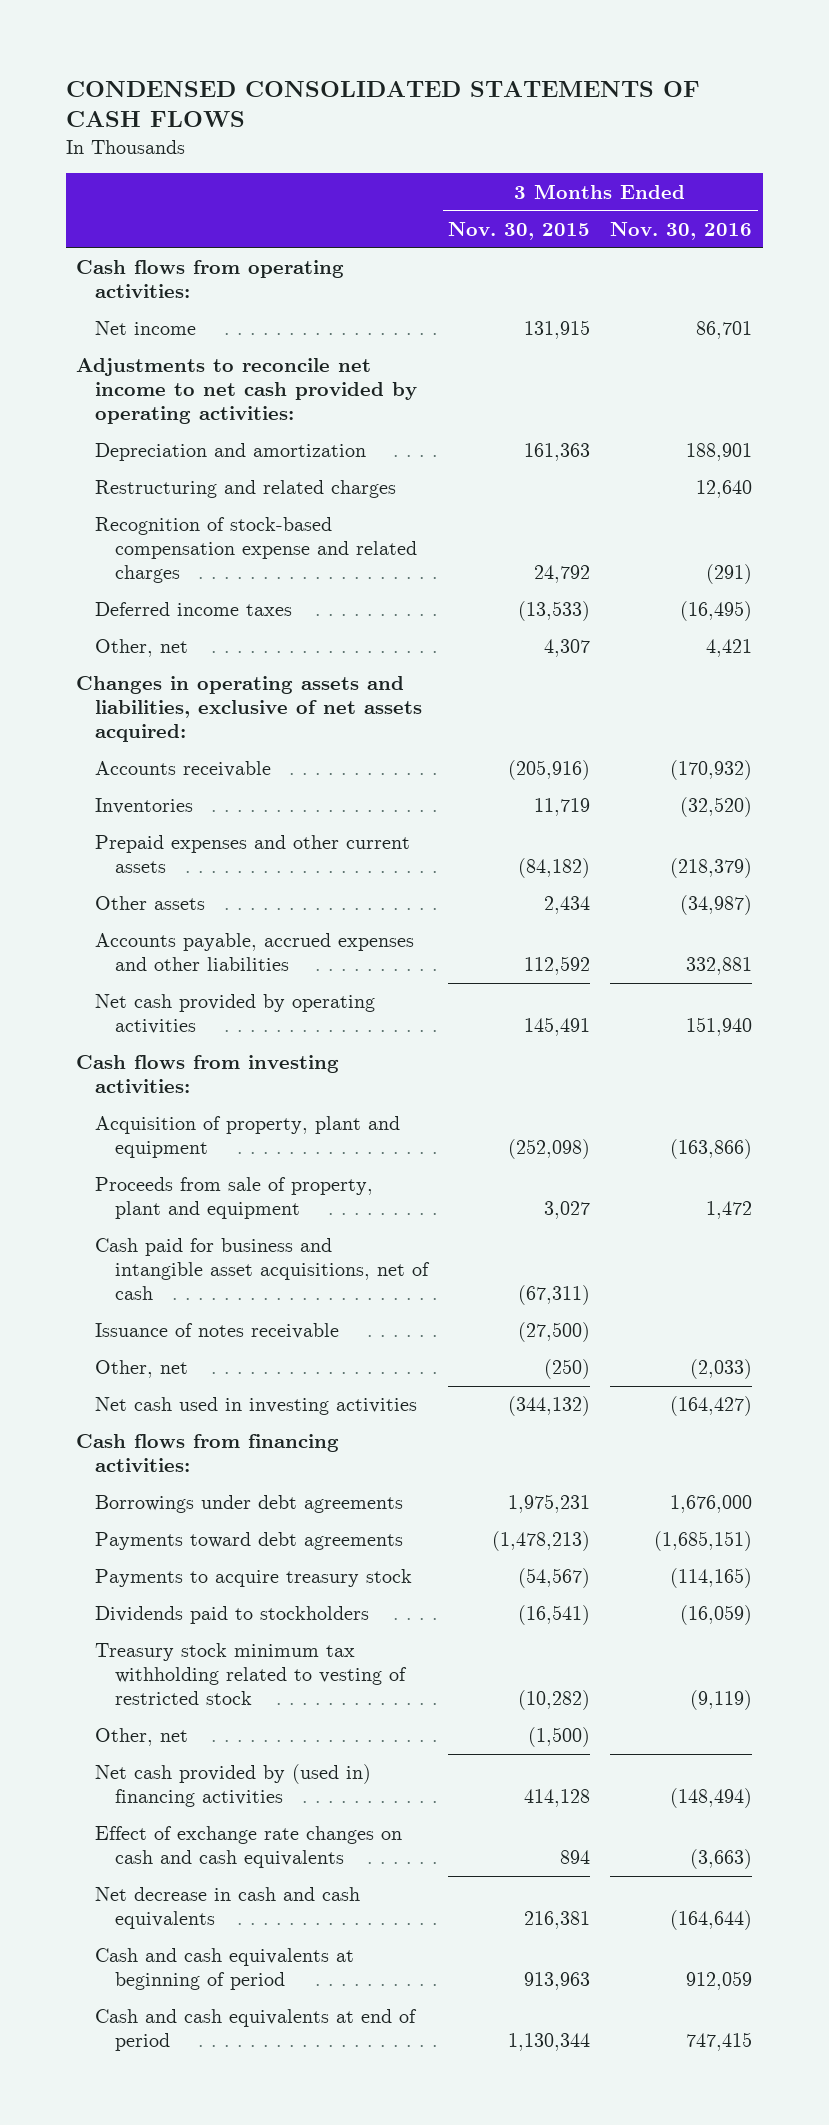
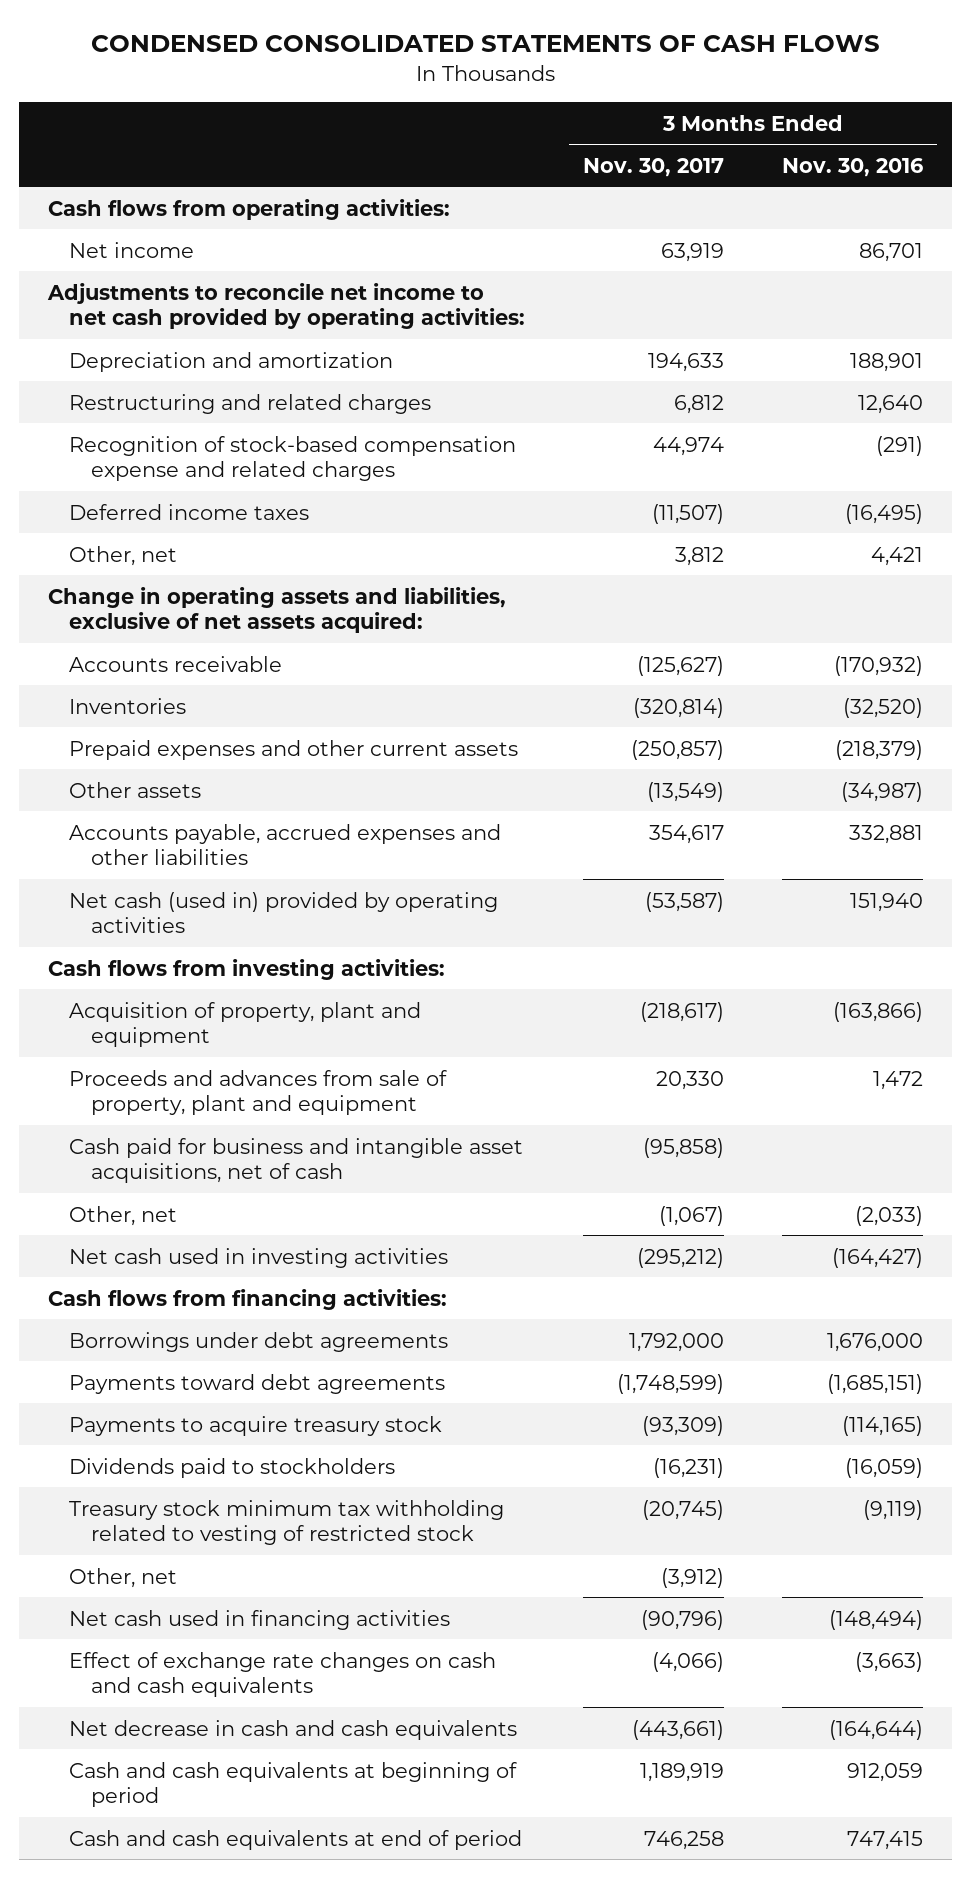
- | 3 Months Ended Nov. 30, 2015 | 3 Months Ended Nov. 30, 2016
+ | 3 Months Ended Nov. 30, 2017 | 3 Months Ended Nov. 30, 2016
- Changes in operating assets and liabilities, exclusive of net assets acquired:
+ Change in operating assets and liabilities, exclusive of net assets acquired:
- Net cash provided by operating activities | 145,491 | 151,940
+ Net cash (used in) provided by operating activities | (53,587) | 151,940
- Proceeds from sale of property, plant and equipment | 3,027 | 1,472
+ Proceeds and advances from sale of property, plant and equipment | 20,330 | 1,472
- Issuance of notes receivable | (27,500) |
- Net cash provided by (used in) financing activities | 414,128 | (148,494)
+ Net cash used in financing activities | (90,796) | (148,494)

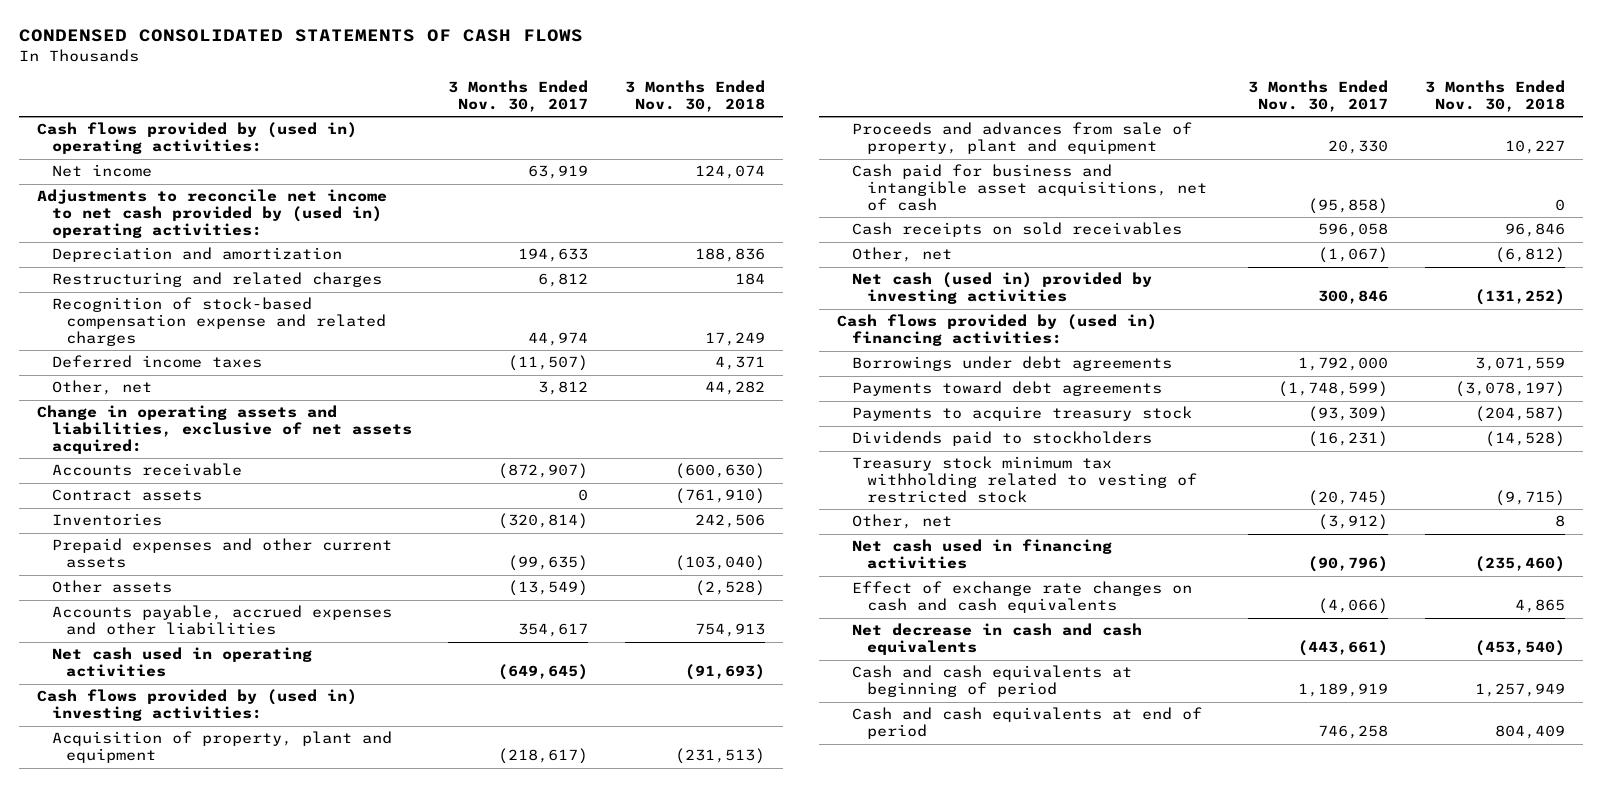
- | 3 Months Ended Nov. 30, 2017 | 3 Months Ended Nov. 30, 2016
+ | 3 Months Ended Nov. 30, 2017 | 3 Months Ended Nov. 30, 2018
- Cash flows from operating activities:
+ Cash flows provided by (used in) operating activities:
- Adjustments to reconcile net income to net cash provided by operating activities:
+ Adjustments to reconcile net income to net cash provided by (used in) operating activities:
- Accounts receivable | (125,627) | (170,932)
+ Accounts receivable | (872,907) | (600,630)
+ Contract assets | 0 | (761,910)
- Prepaid expenses and other current assets | (250,857) | (218,379)
+ Prepaid expenses and other current assets | (99,635) | (103,040)
- Net cash (used in) provided by operating activities | (53,587) | 151,940
- Cash flows from investing activities:
+ Net cash used in operating activities | (649,645) | (91,693)
+ Cash flows provided by (used in) investing activities:
+ Cash receipts on sold receivables | 596,058 | 96,846
- Net cash used in investing activities | (295,212) | (164,427)
- Cash flows from financing activities:
+ Net cash (used in) provided by investing activities | 300,846 | (131,252)
+ Cash flows provided by (used in) financing activities:

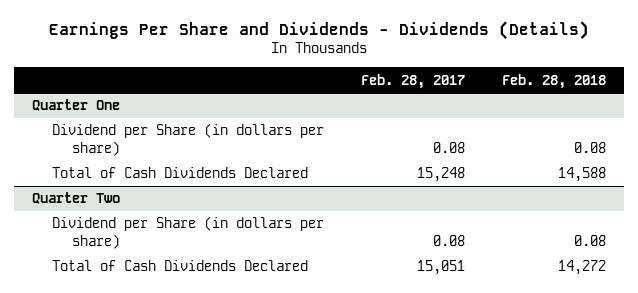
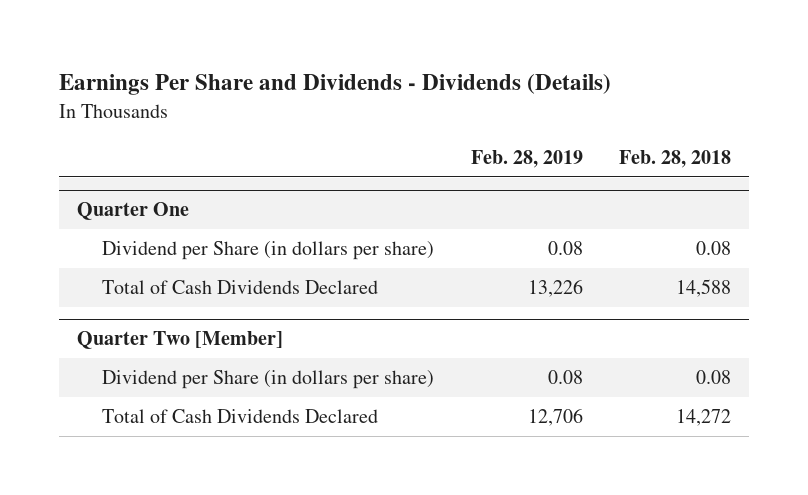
- | Feb. 28, 2017 | Feb. 28, 2018
+ | Feb. 28, 2019 | Feb. 28, 2018
- Quarter Two
+ Quarter Two [Member]

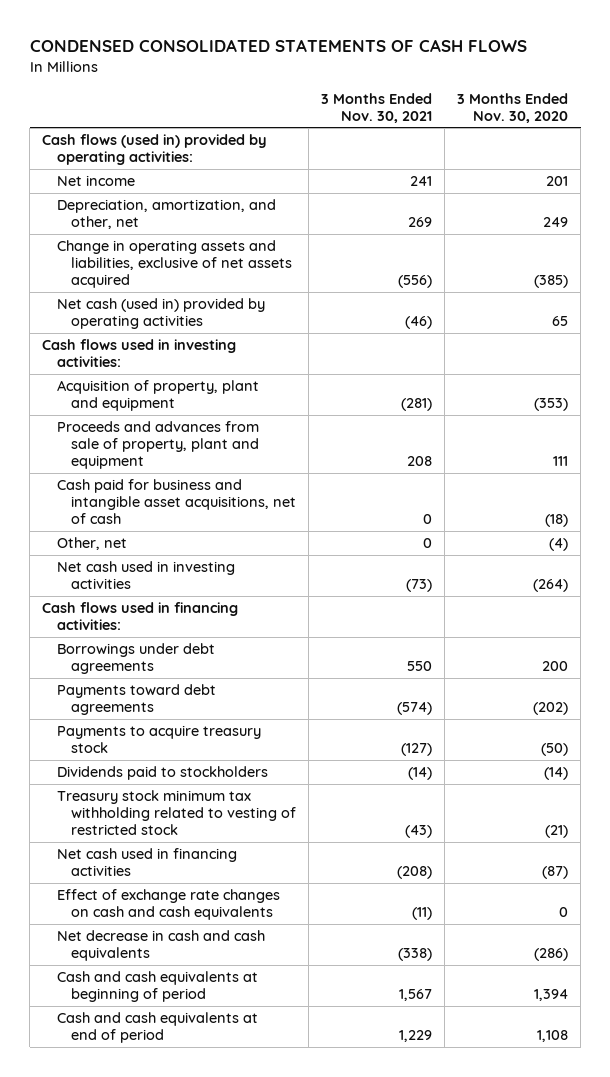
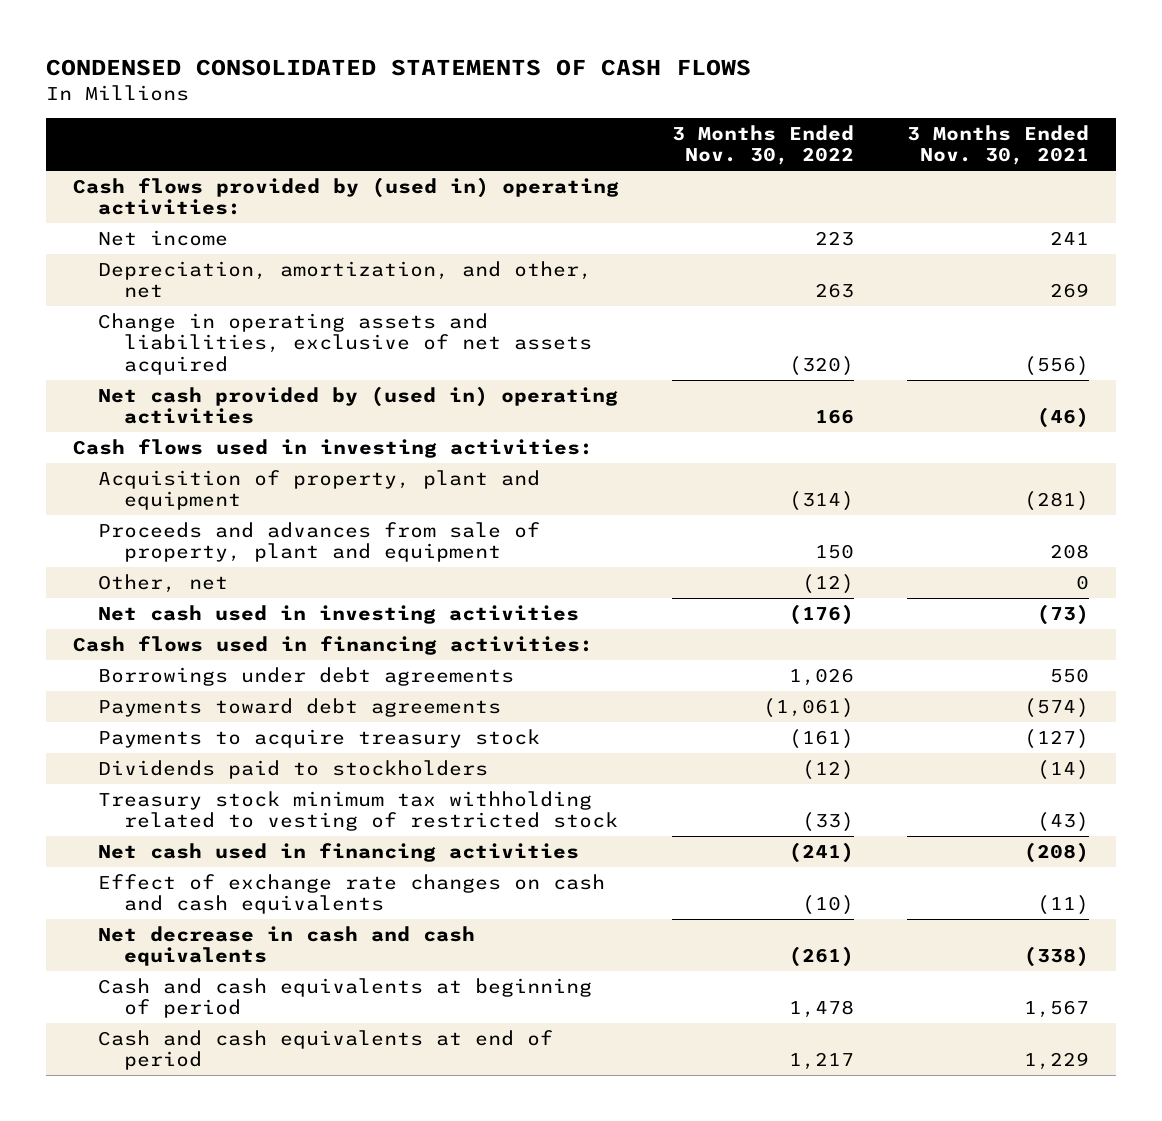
- | 3 Months Ended Nov. 30, 2021 | 3 Months Ended Nov. 30, 2020
+ | 3 Months Ended Nov. 30, 2022 | 3 Months Ended Nov. 30, 2021
- Cash flows (used in) provided by operating activities:
+ Cash flows provided by (used in) operating activities:
- Net cash (used in) provided by operating activities | (46) | 65
+ Net cash provided by (used in) operating activities | 166 | (46)
- Cash paid for business and intangible asset acquisitions, net of cash | 0 | (18)

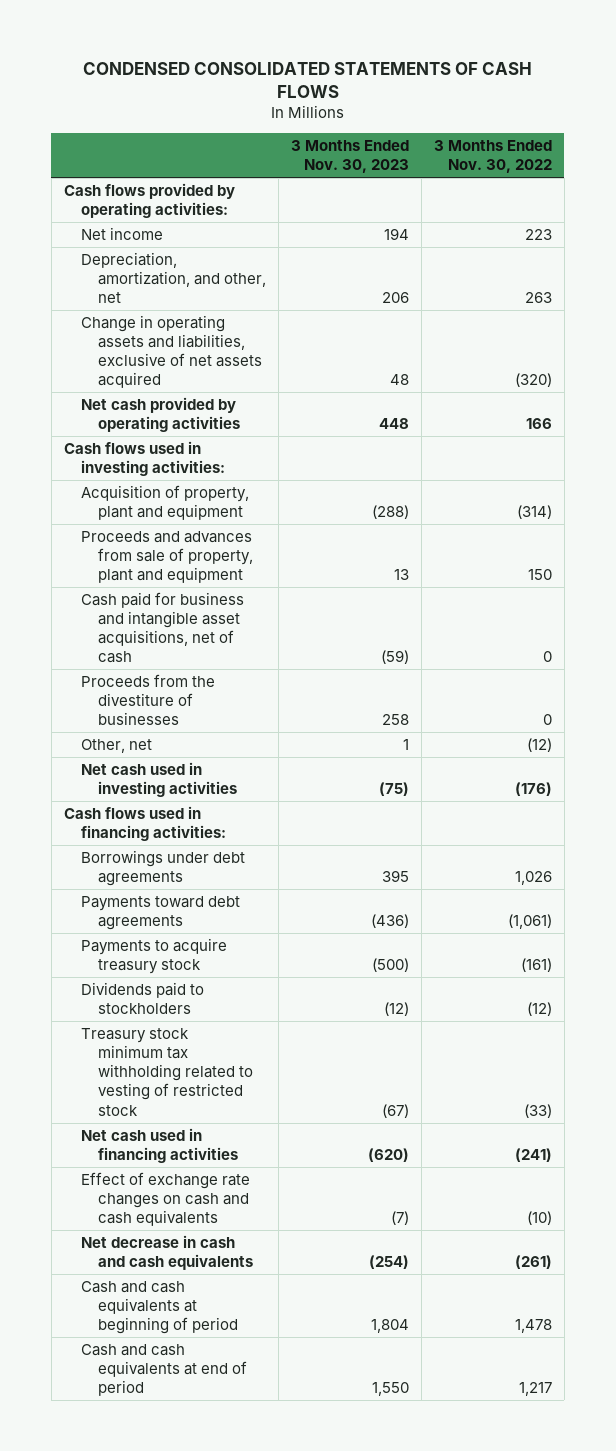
- | 3 Months Ended Nov. 30, 2022 | 3 Months Ended Nov. 30, 2021
+ | 3 Months Ended Nov. 30, 2023 | 3 Months Ended Nov. 30, 2022
- Cash flows provided by (used in) operating activities:
+ Cash flows provided by operating activities:
- Net cash provided by (used in) operating activities | 166 | (46)
+ Net cash provided by operating activities | 448 | 166
+ Cash paid for business and intangible asset acquisitions, net of cash | (59) | 0
+ Proceeds from the divestiture of businesses | 258 | 0

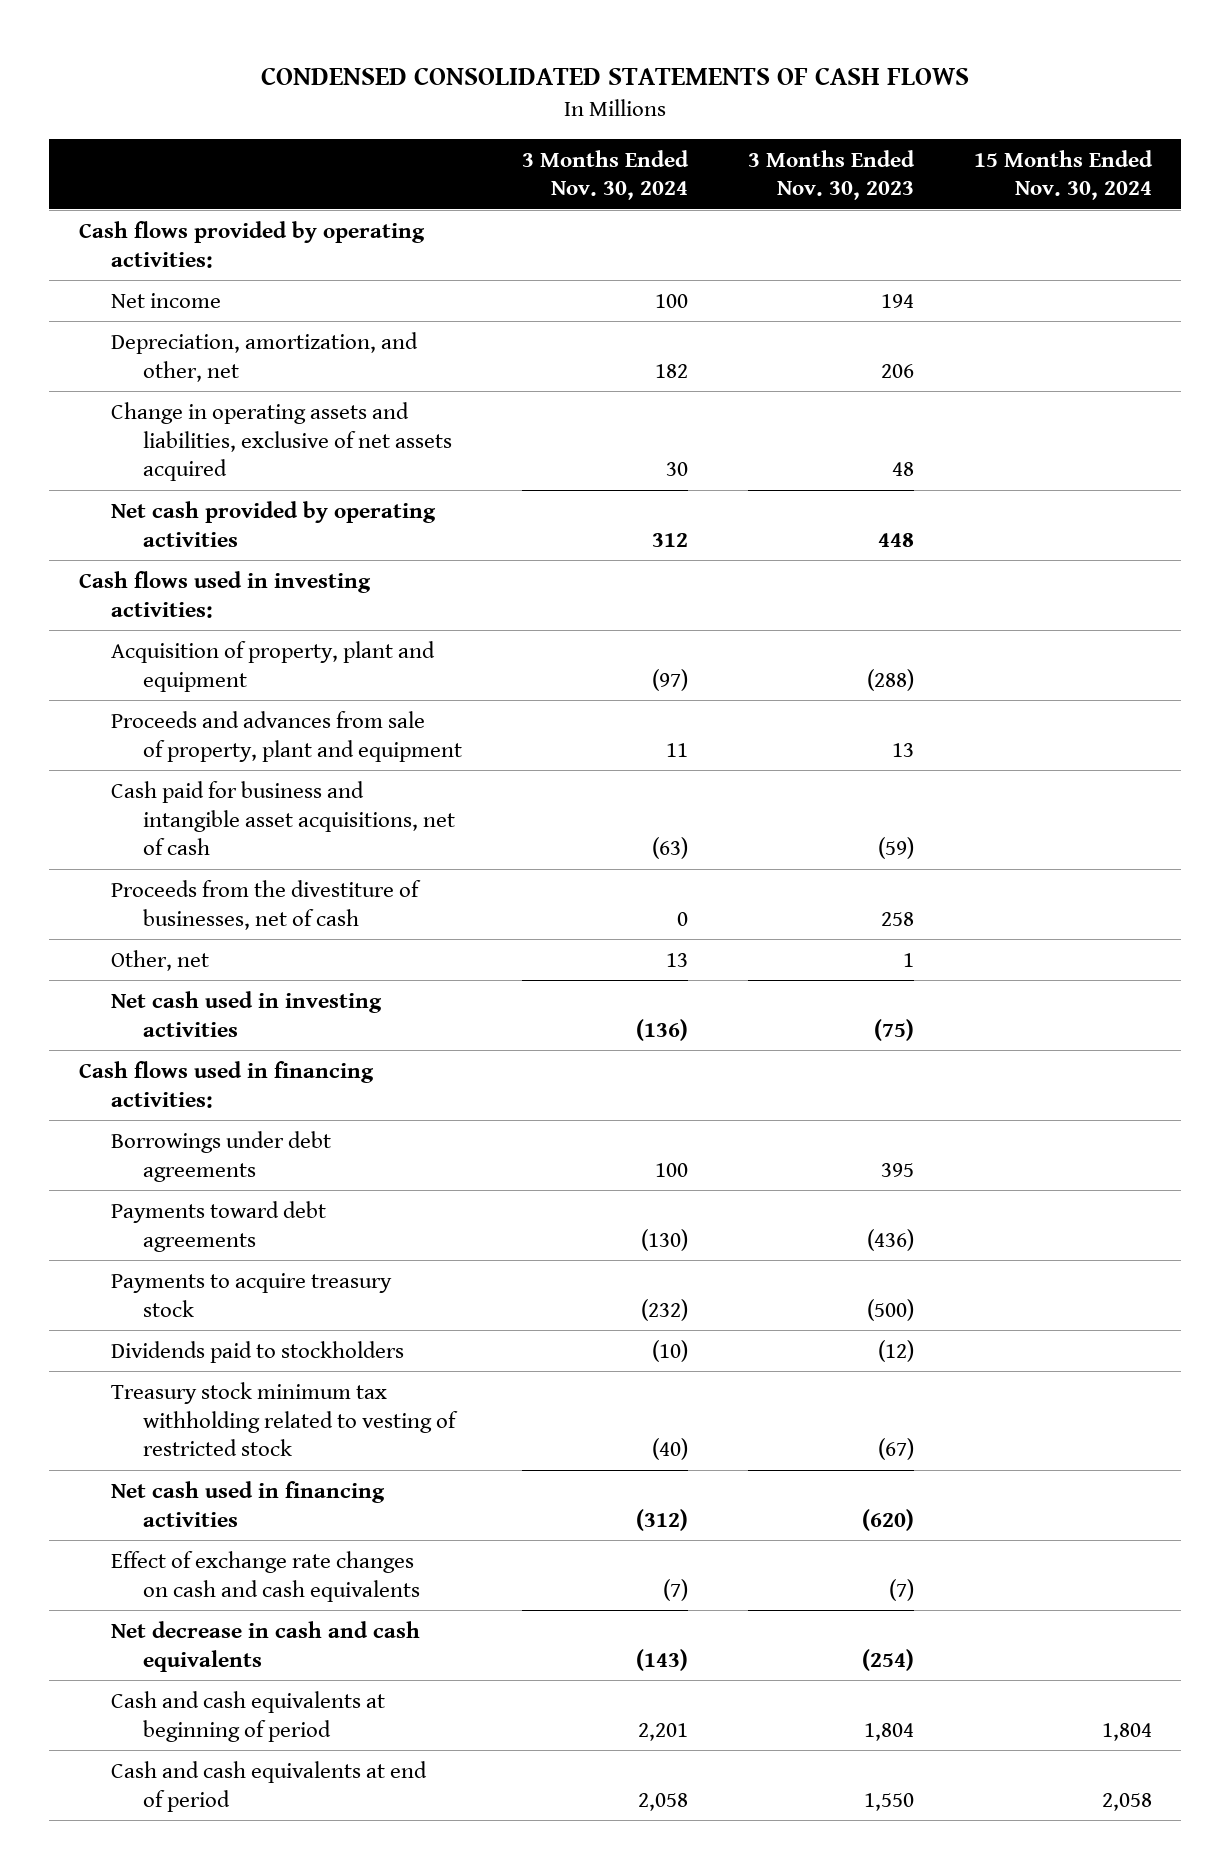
- | 3 Months Ended Nov. 30, 2023 | 3 Months Ended Nov. 30, 2022
+ | 3 Months Ended Nov. 30, 2024 | 3 Months Ended Nov. 30, 2023 | 15 Months Ended Nov. 30, 2024
- Proceeds from the divestiture of businesses | 258 | 0
+ Proceeds from the divestiture of businesses, net of cash | 0 | 258 |

